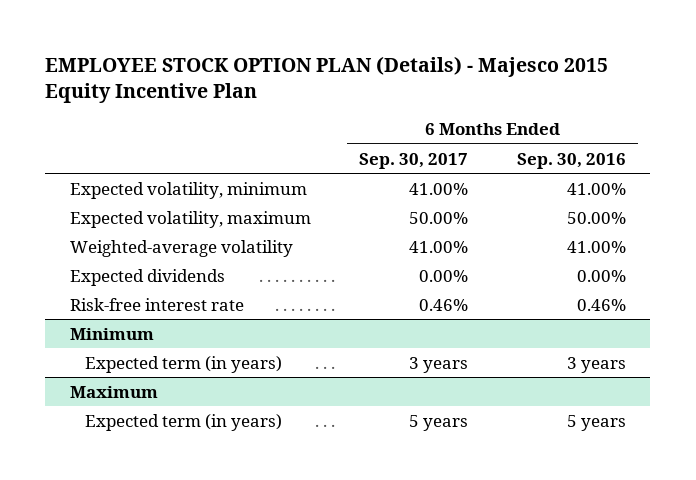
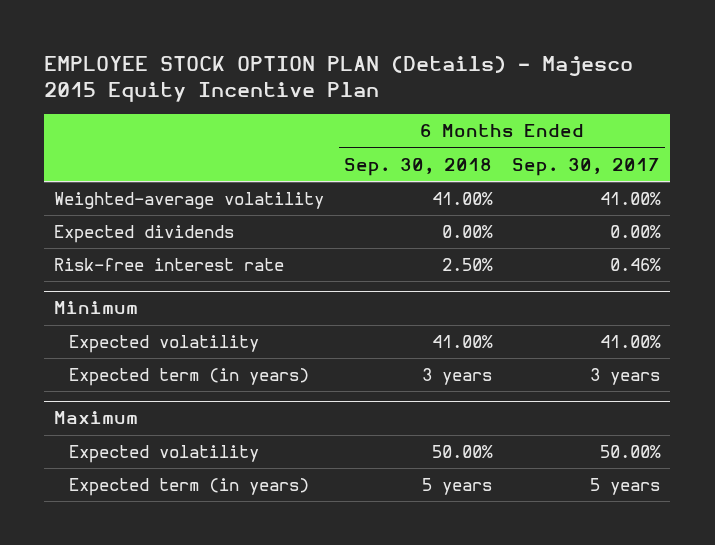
- | 6 Months Ended Sep. 30, 2017 | 6 Months Ended Sep. 30, 2016
+ | 6 Months Ended Sep. 30, 2018 | 6 Months Ended Sep. 30, 2017
- Expected volatility, minimum | 41.00% | 41.00%
- Expected volatility, maximum | 50.00% | 50.00%
@ Minimum
+ Expected volatility | 41.00% | 41.00%
@ Maximum
+ Expected volatility | 50.00% | 50.00%

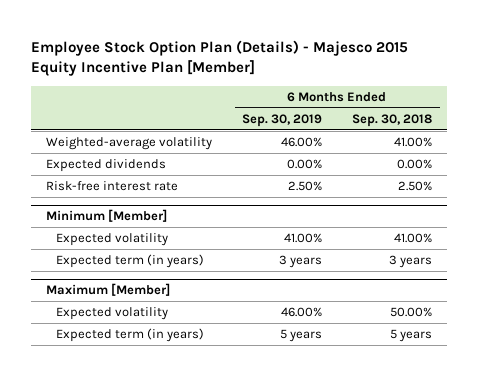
- EMPLOYEE STOCK OPTION PLAN (Details) - Majesco 2015 Equity Incentive Plan
+ Employee Stock Option Plan (Details) - Majesco 2015 Equity Incentive Plan [Member]
- | 6 Months Ended Sep. 30, 2018 | 6 Months Ended Sep. 30, 2017
+ | 6 Months Ended Sep. 30, 2019 | 6 Months Ended Sep. 30, 2018
- Minimum
+ Minimum [Member]
- Maximum
+ Maximum [Member]

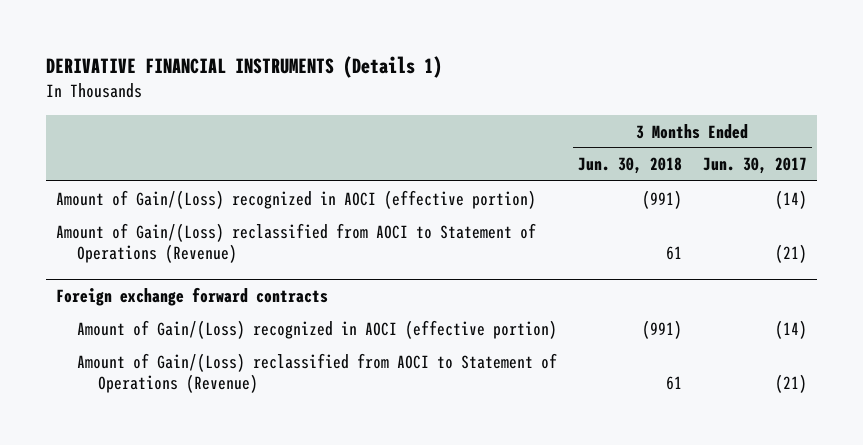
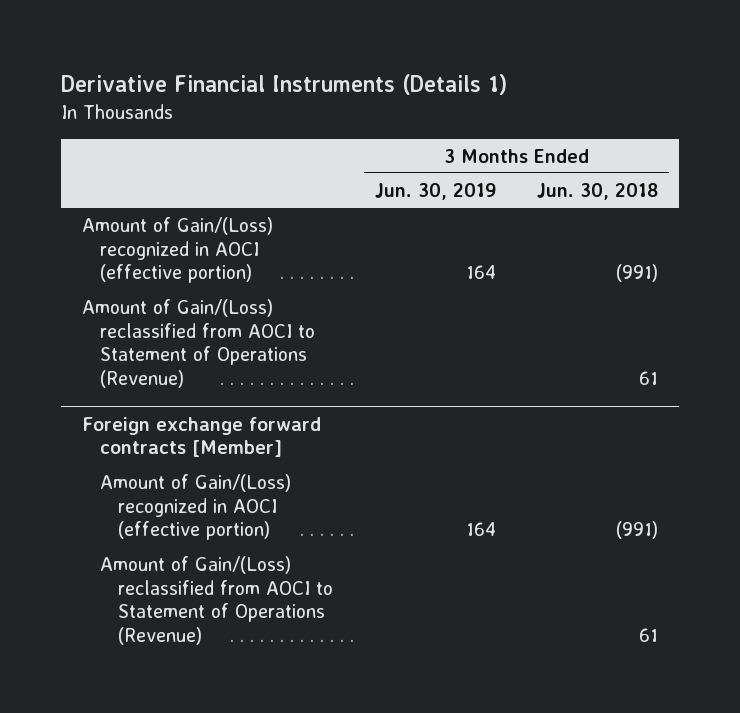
- DERIVATIVE FINANCIAL INSTRUMENTS (Details 1)
+ Derivative Financial Instruments (Details 1)
- | 3 Months Ended Jun. 30, 2018 | 3 Months Ended Jun. 30, 2017
+ | 3 Months Ended Jun. 30, 2019 | 3 Months Ended Jun. 30, 2018
- Foreign exchange forward contracts
+ Foreign exchange forward contracts [Member]

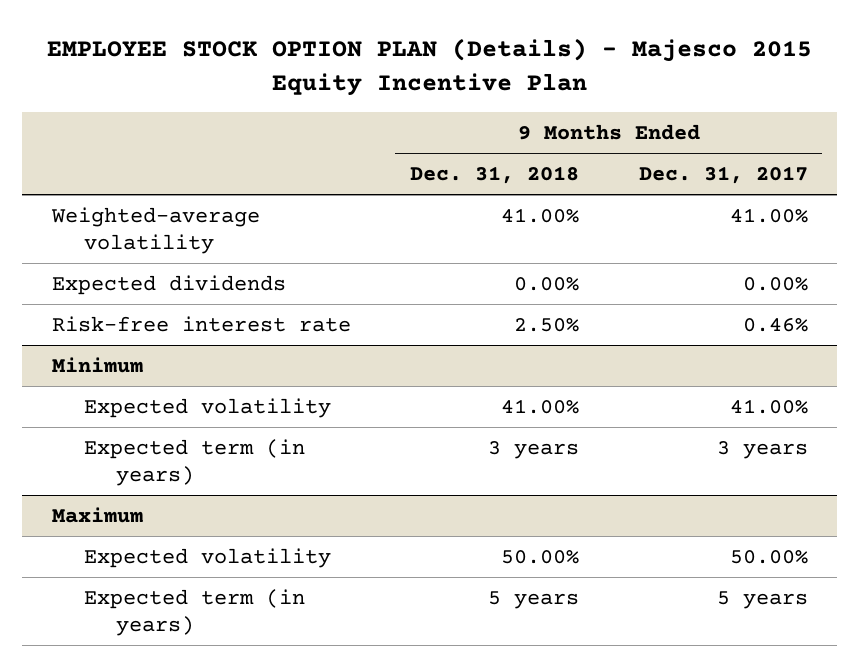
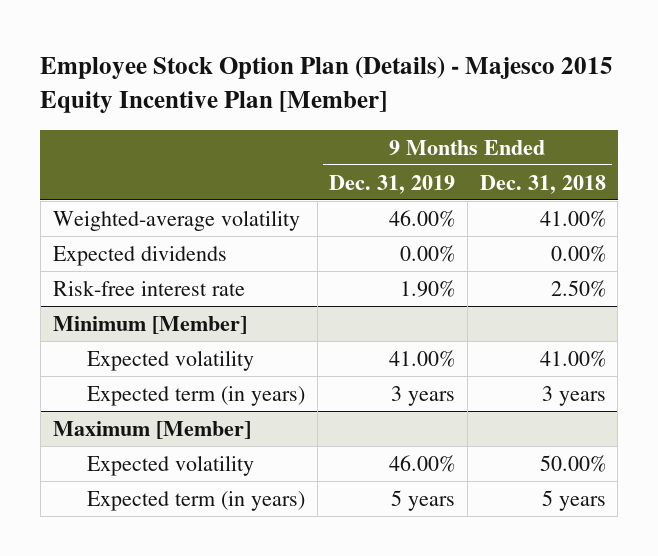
- EMPLOYEE STOCK OPTION PLAN (Details) - Majesco 2015 Equity Incentive Plan
+ Employee Stock Option Plan (Details) - Majesco 2015 Equity Incentive Plan [Member]
- | 9 Months Ended Dec. 31, 2018 | 9 Months Ended Dec. 31, 2017
+ | 9 Months Ended Dec. 31, 2019 | 9 Months Ended Dec. 31, 2018
- Minimum
+ Minimum [Member]
- Maximum
+ Maximum [Member]

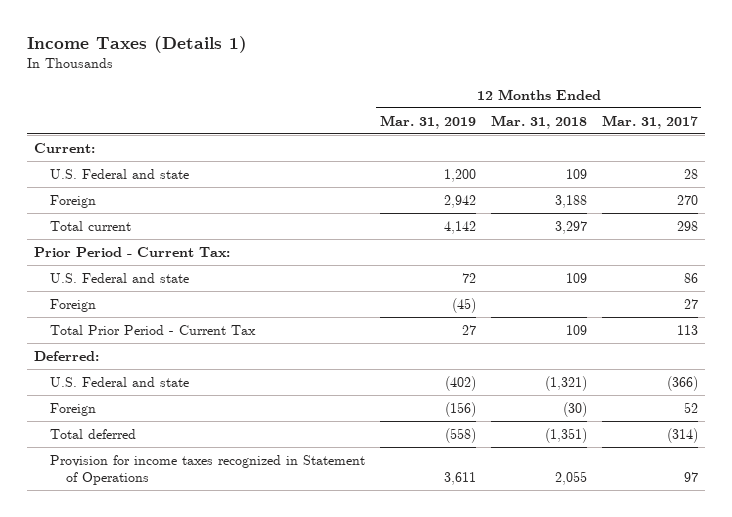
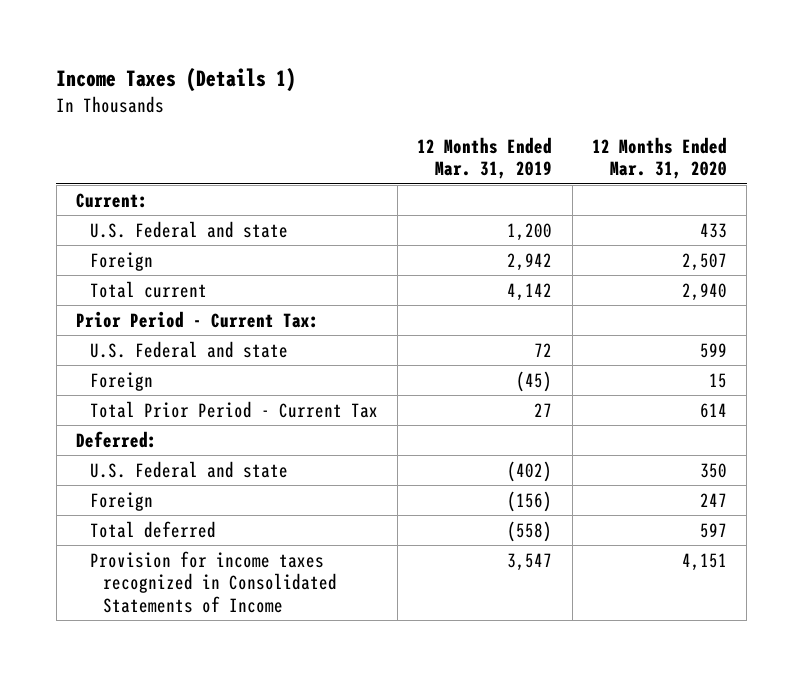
- | 12 Months Ended Mar. 31, 2019 | 12 Months Ended Mar. 31, 2018 | 12 Months Ended Mar. 31, 2017
+ | 12 Months Ended Mar. 31, 2019 | 12 Months Ended Mar. 31, 2020
- Provision for income taxes recognized in Statement of Operations | 3,611 | 2,055 | 97
+ Provision for income taxes recognized in Consolidated Statements of Income | 3,547 | 4,151

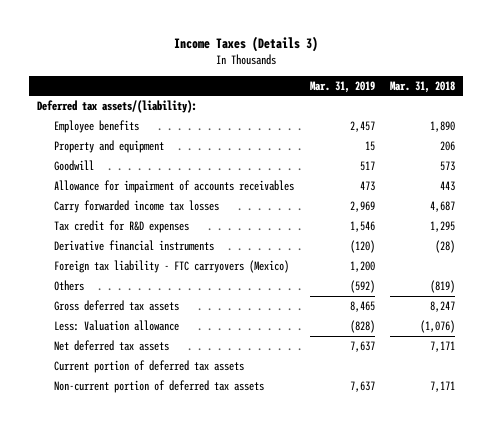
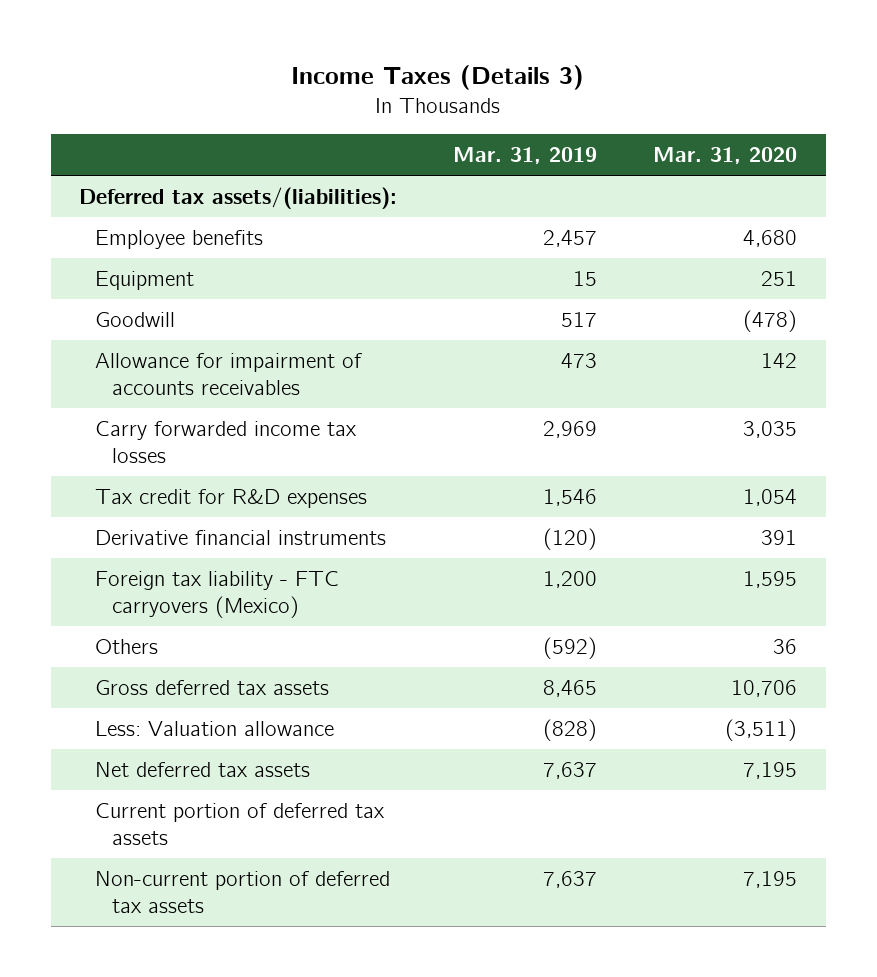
- | Mar. 31, 2019 | Mar. 31, 2018
+ | Mar. 31, 2019 | Mar. 31, 2020
- Deferred tax assets/(liability):
+ Deferred tax assets/(liabilities):
- Property and equipment | 15 | 206
+ Equipment | 15 | 251

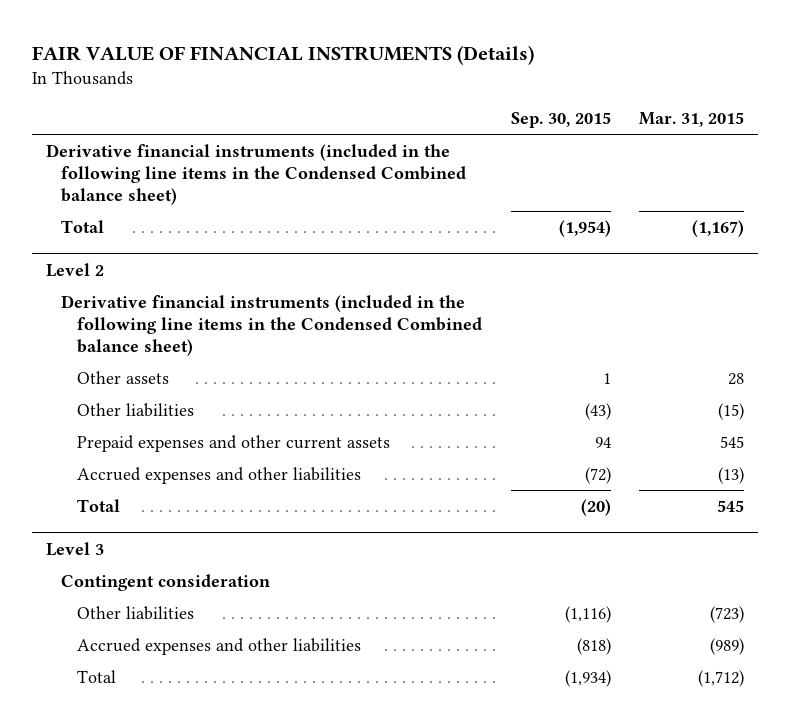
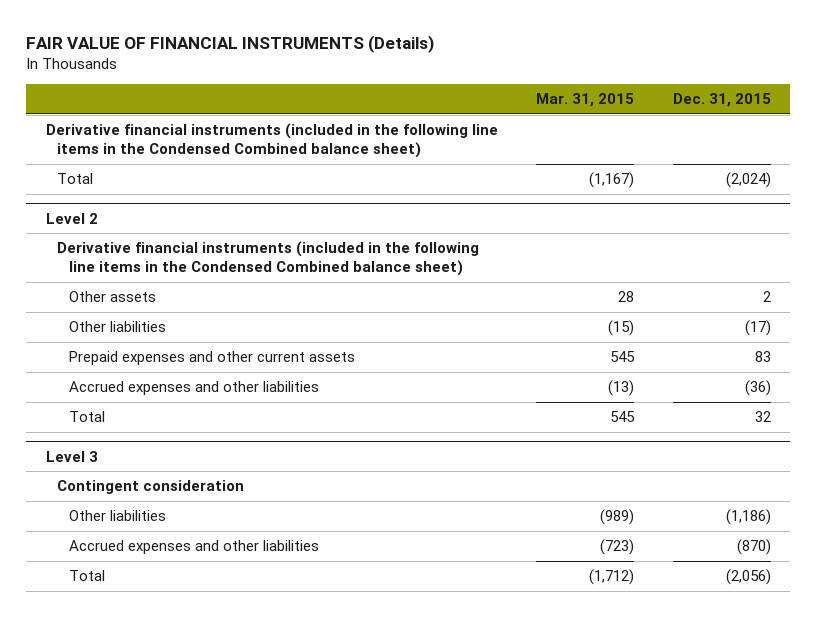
- | Sep. 30, 2015 | Mar. 31, 2015
+ | Mar. 31, 2015 | Dec. 31, 2015
@ Level 3
- Other liabilities | (1,116) | (723)
- Accrued expenses and other liabilities | (818) | (989)
+ Other liabilities | (989) | (1,186)
+ Accrued expenses and other liabilities | (723) | (870)

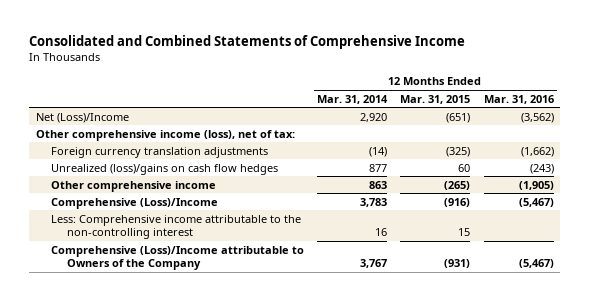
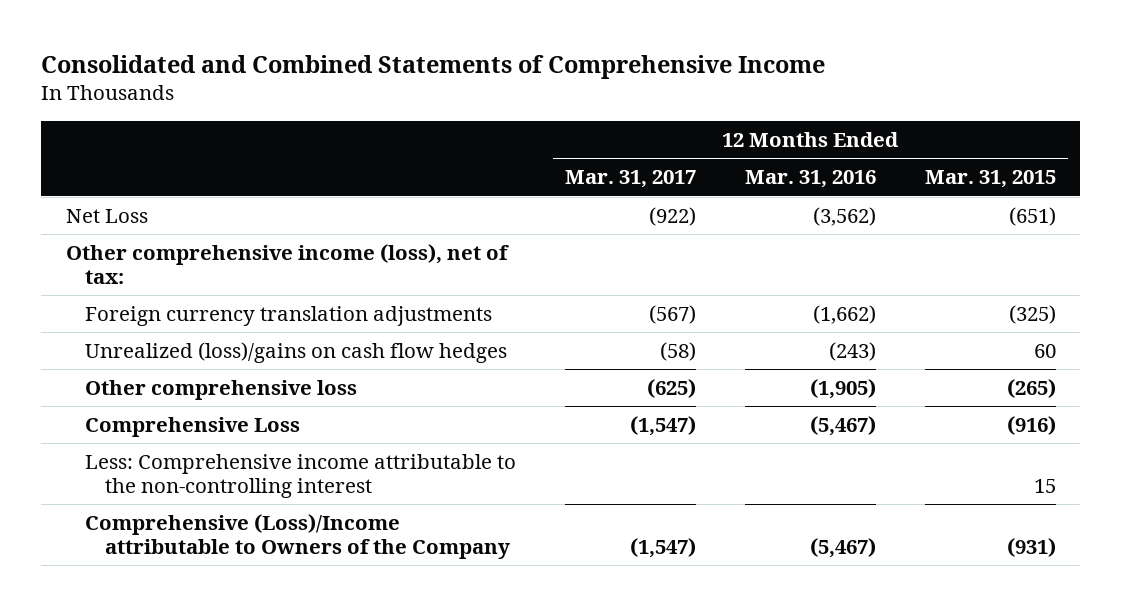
- | 12 Months Ended Mar. 31, 2014 | 12 Months Ended Mar. 31, 2015 | 12 Months Ended Mar. 31, 2016
+ | 12 Months Ended Mar. 31, 2017 | 12 Months Ended Mar. 31, 2016 | 12 Months Ended Mar. 31, 2015
- Net (Loss)/Income | 2,920 | (651) | (3,562)
+ Net Loss | (922) | (3,562) | (651)
- Other comprehensive income | 863 | (265) | (1,905)
- Comprehensive (Loss)/Income | 3,783 | (916) | (5,467)
+ Other comprehensive loss | (625) | (1,905) | (265)
+ Comprehensive Loss | (1,547) | (5,467) | (916)

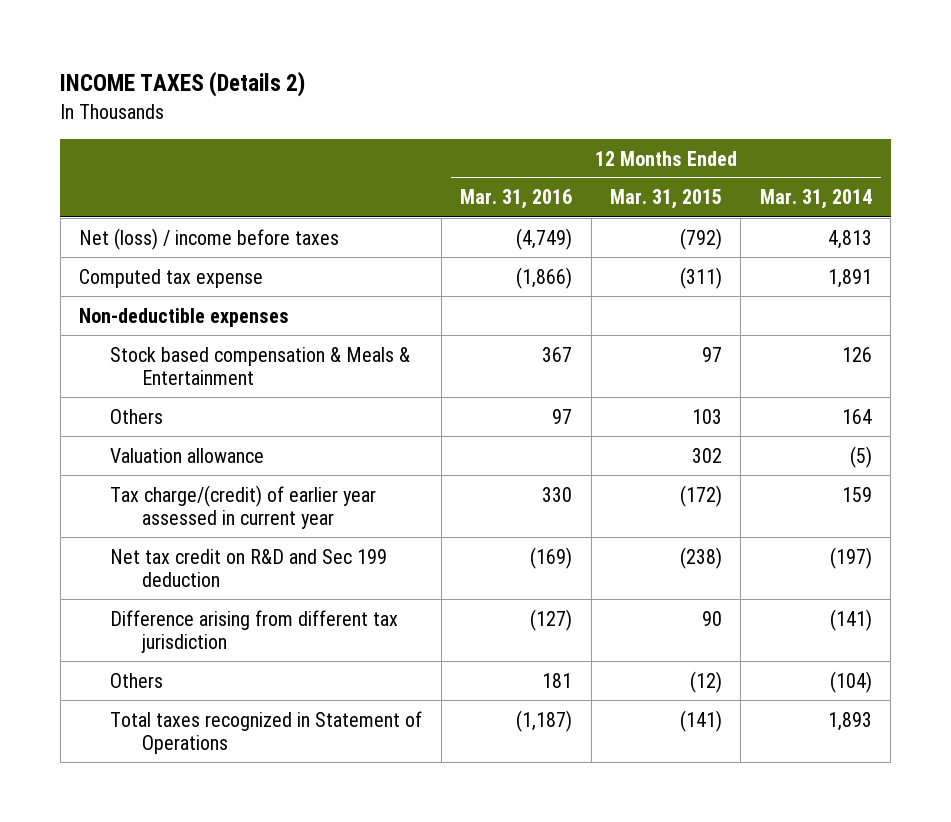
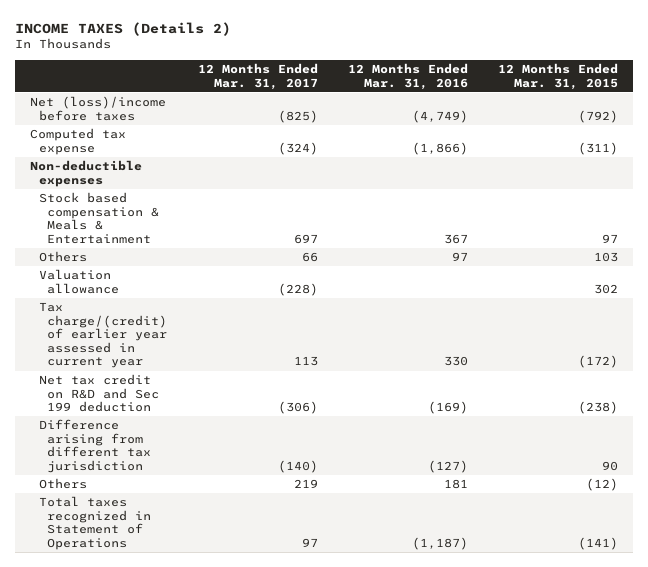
- | 12 Months Ended Mar. 31, 2016 | 12 Months Ended Mar. 31, 2015 | 12 Months Ended Mar. 31, 2014
+ | 12 Months Ended Mar. 31, 2017 | 12 Months Ended Mar. 31, 2016 | 12 Months Ended Mar. 31, 2015
- Net (loss) / income before taxes | (4,749) | (792) | 4,813
+ Net (loss)/income before taxes | (825) | (4,749) | (792)

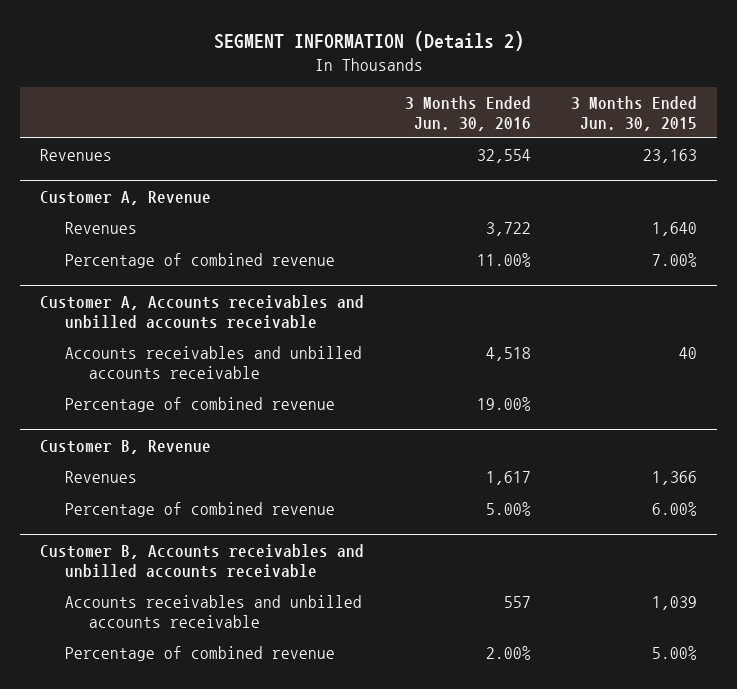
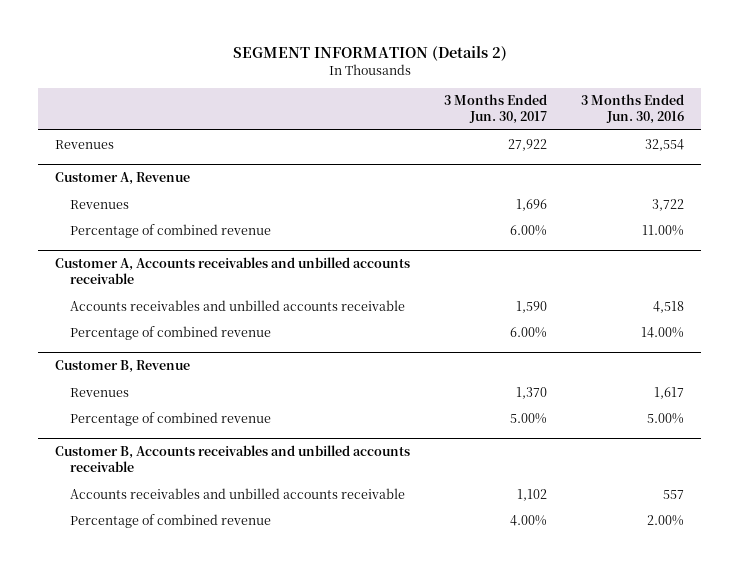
- | 3 Months Ended Jun. 30, 2016 | 3 Months Ended Jun. 30, 2015
+ | 3 Months Ended Jun. 30, 2017 | 3 Months Ended Jun. 30, 2016
@ Customer A, Accounts receivables and unbilled accounts receivable
- Percentage of combined revenue | 19.00% |
+ Percentage of combined revenue | 6.00% | 14.00%

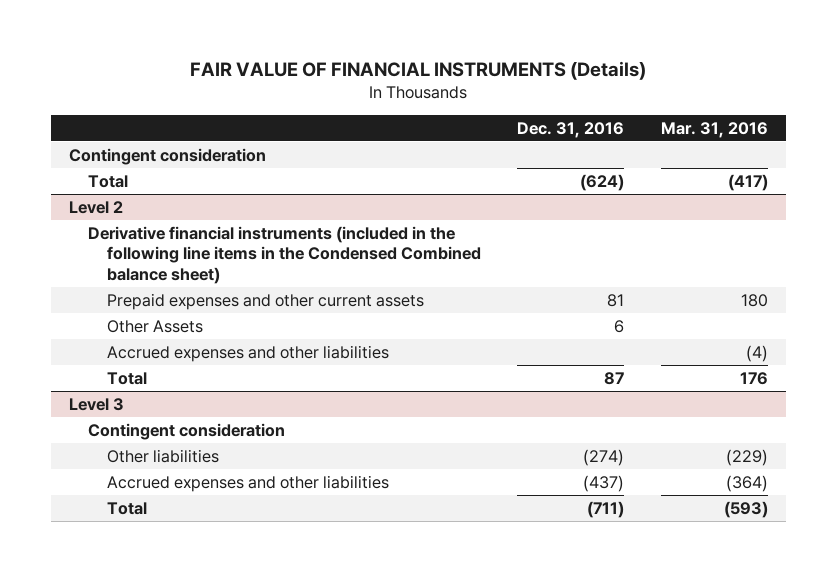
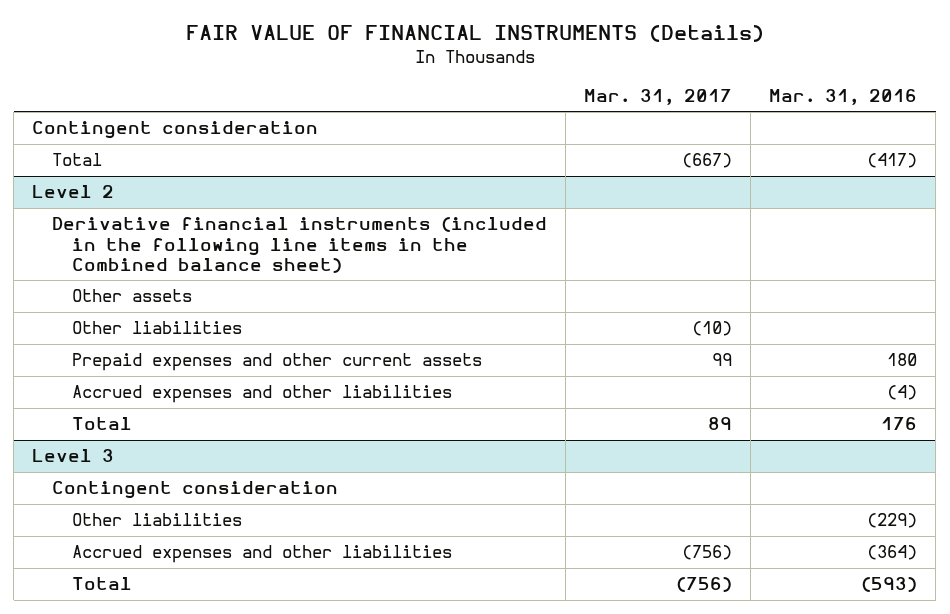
- | Dec. 31, 2016 | Mar. 31, 2016
+ | Mar. 31, 2017 | Mar. 31, 2016
@ Level 2
- Derivative financial instruments (included in the following line items in the Condensed Combined balance sheet)
+ Derivative financial instruments (included in the following line items in the Combined balance sheet)
+ Other assets
+ Other liabilities | (10) |
- Other Assets | 6 |

